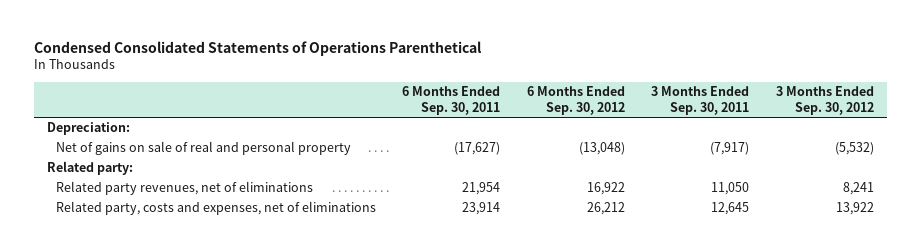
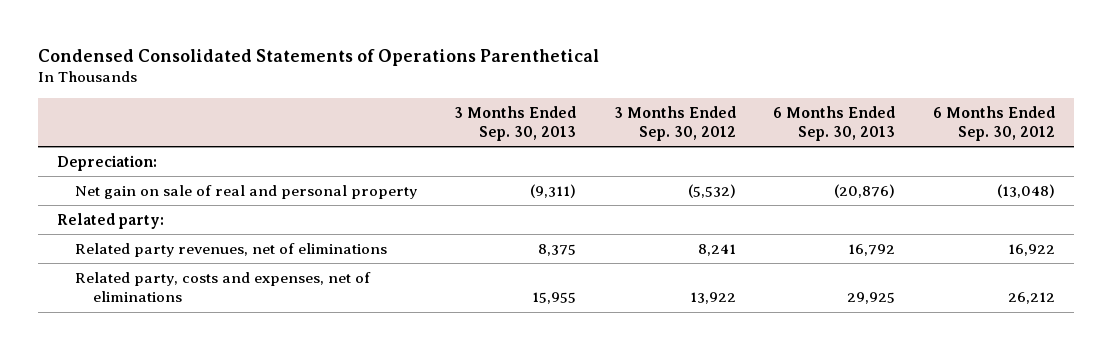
- | 6 Months Ended Sep. 30, 2011 | 6 Months Ended Sep. 30, 2012 | 3 Months Ended Sep. 30, 2011 | 3 Months Ended Sep. 30, 2012
+ | 3 Months Ended Sep. 30, 2013 | 3 Months Ended Sep. 30, 2012 | 6 Months Ended Sep. 30, 2013 | 6 Months Ended Sep. 30, 2012
- Net of gains on sale of real and personal property | (17,627) | (13,048) | (7,917) | (5,532)
+ Net gain on sale of real and personal property | (9,311) | (5,532) | (20,876) | (13,048)

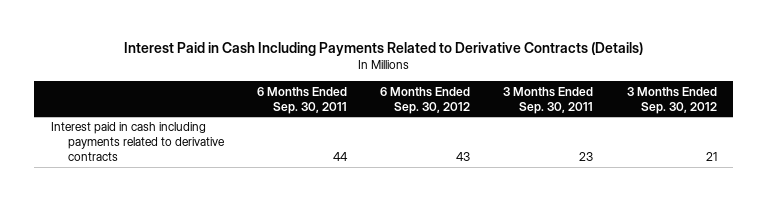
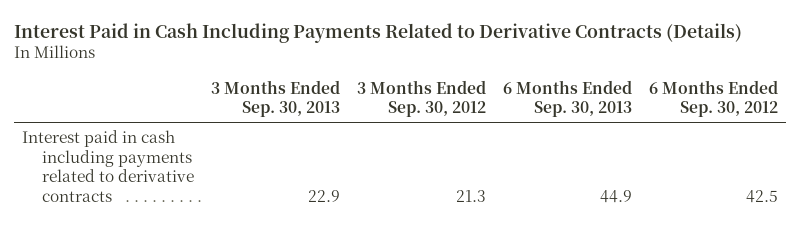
- | 6 Months Ended Sep. 30, 2011 | 6 Months Ended Sep. 30, 2012 | 3 Months Ended Sep. 30, 2011 | 3 Months Ended Sep. 30, 2012
+ | 3 Months Ended Sep. 30, 2013 | 3 Months Ended Sep. 30, 2012 | 6 Months Ended Sep. 30, 2013 | 6 Months Ended Sep. 30, 2012
- Interest paid in cash including payments related to derivative contracts | 44 | 43 | 23 | 21
+ Interest paid in cash including payments related to derivative contracts | 22.9 | 21.3 | 44.9 | 42.5

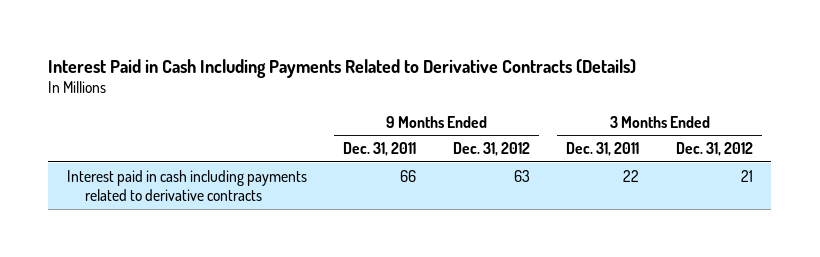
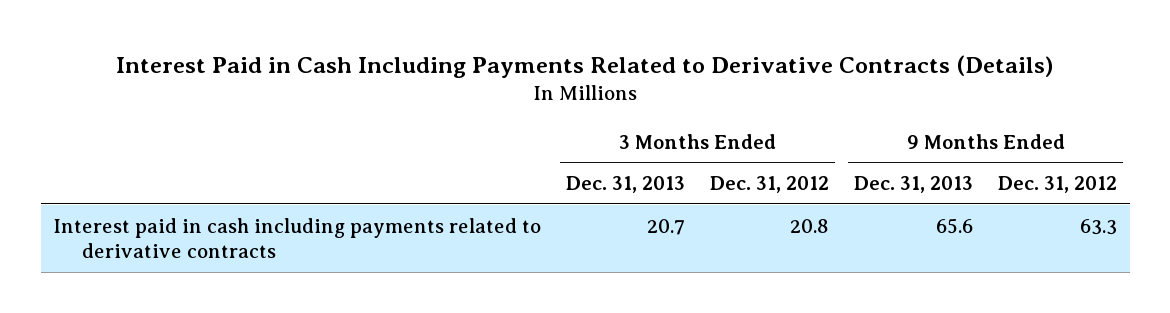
- | 9 Months Ended Dec. 31, 2011 | 9 Months Ended Dec. 31, 2012 | 3 Months Ended Dec. 31, 2011 | 3 Months Ended Dec. 31, 2012
+ | 3 Months Ended Dec. 31, 2013 | 3 Months Ended Dec. 31, 2012 | 9 Months Ended Dec. 31, 2013 | 9 Months Ended Dec. 31, 2012
- Interest paid in cash including payments related to derivative contracts | 66 | 63 | 22 | 21
+ Interest paid in cash including payments related to derivative contracts | 20.7 | 20.8 | 65.6 | 63.3

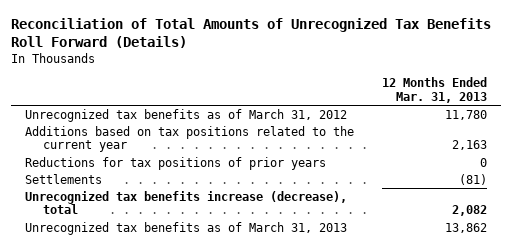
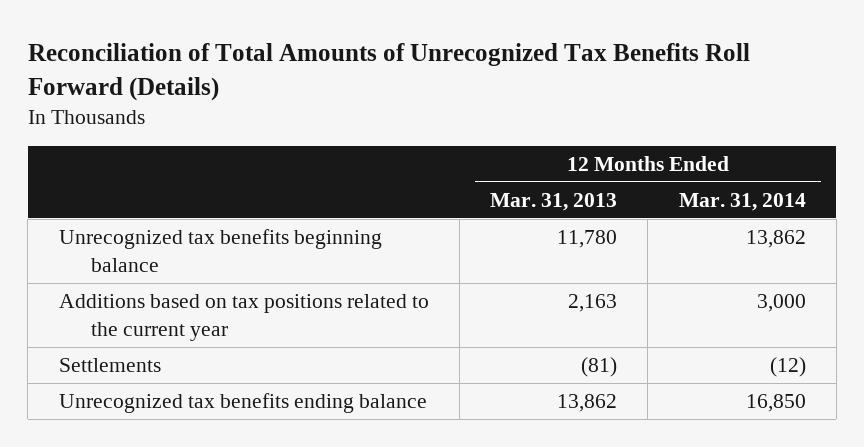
- | 12 Months Ended Mar. 31, 2013
+ | 12 Months Ended Mar. 31, 2013 | 12 Months Ended Mar. 31, 2014
- Unrecognized tax benefits as of March 31, 2012 | 11,780
+ Unrecognized tax benefits beginning balance | 11,780 | 13,862
- Reductions for tax positions of prior years | 0
- Unrecognized tax benefits increase (decrease), total | 2,082
- Unrecognized tax benefits as of March 31, 2013 | 13,862
+ Unrecognized tax benefits ending balance | 13,862 | 16,850

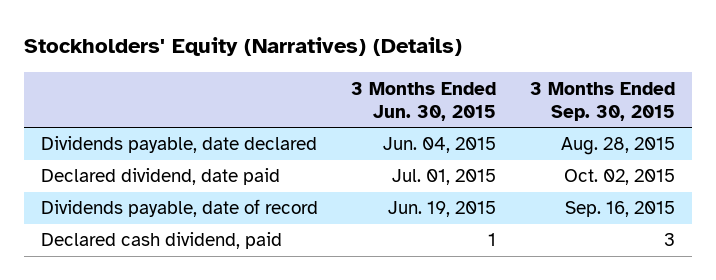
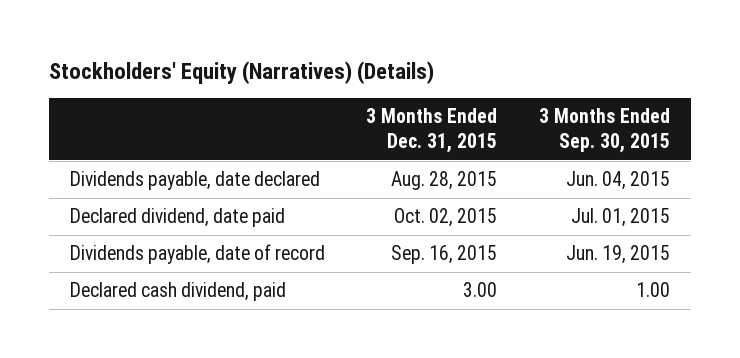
- | 3 Months Ended Jun. 30, 2015 | 3 Months Ended Sep. 30, 2015
+ | 3 Months Ended Dec. 31, 2015 | 3 Months Ended Sep. 30, 2015
- Dividends payable, date declared | Jun. 04, 2015 | Aug. 28, 2015
- Declared dividend, date paid | Jul. 01, 2015 | Oct. 02, 2015
- Dividends payable, date of record | Jun. 19, 2015 | Sep. 16, 2015
- Declared cash dividend, paid | 1 | 3
+ Dividends payable, date declared | Aug. 28, 2015 | Jun. 04, 2015
+ Declared dividend, date paid | Oct. 02, 2015 | Jul. 01, 2015
+ Dividends payable, date of record | Sep. 16, 2015 | Jun. 19, 2015
+ Declared cash dividend, paid | 3.00 | 1.00

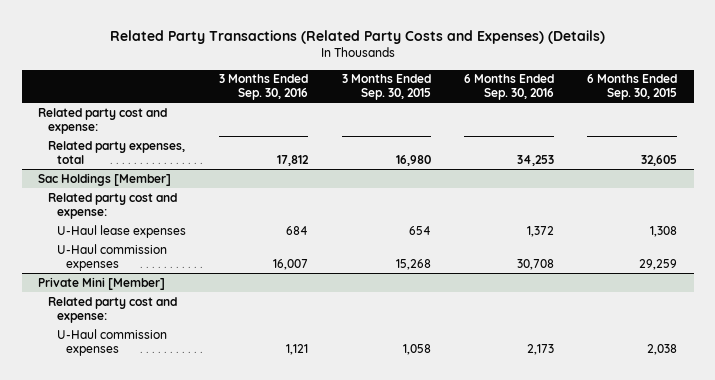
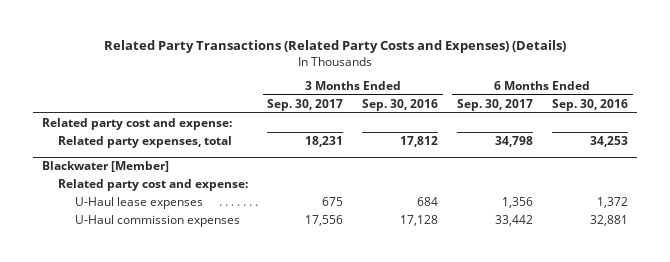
- | 3 Months Ended Sep. 30, 2016 | 3 Months Ended Sep. 30, 2015 | 6 Months Ended Sep. 30, 2016 | 6 Months Ended Sep. 30, 2015
+ | 3 Months Ended Sep. 30, 2017 | 3 Months Ended Sep. 30, 2016 | 6 Months Ended Sep. 30, 2017 | 6 Months Ended Sep. 30, 2016
- Sac Holdings [Member]
+ Blackwater [Member]
- U-Haul commission expenses | 16,007 | 15,268 | 30,708 | 29,259
- Private Mini [Member]
- Related party cost and expense:
- U-Haul commission expenses | 1,121 | 1,058 | 2,173 | 2,038
+ U-Haul commission expenses | 17,556 | 17,128 | 33,442 | 32,881

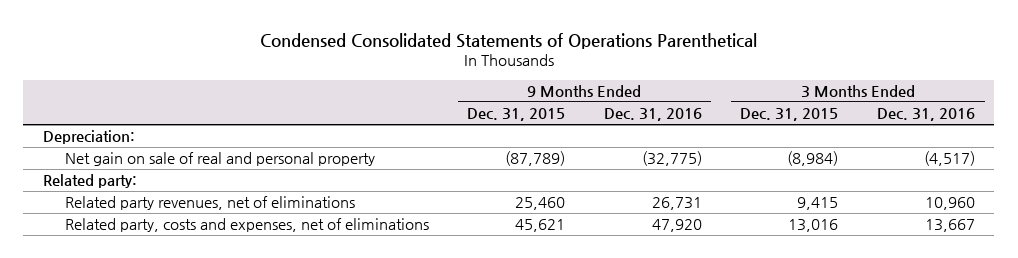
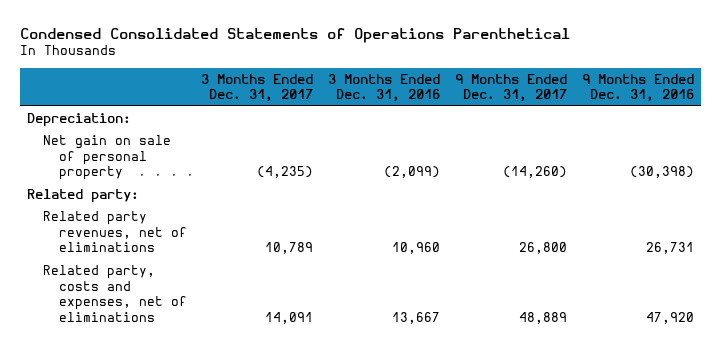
- | 9 Months Ended Dec. 31, 2015 | 9 Months Ended Dec. 31, 2016 | 3 Months Ended Dec. 31, 2015 | 3 Months Ended Dec. 31, 2016
+ | 3 Months Ended Dec. 31, 2017 | 3 Months Ended Dec. 31, 2016 | 9 Months Ended Dec. 31, 2017 | 9 Months Ended Dec. 31, 2016
- Net gain on sale of real and personal property | (87,789) | (32,775) | (8,984) | (4,517)
+ Net gain on sale of personal property | (4,235) | (2,099) | (14,260) | (30,398)

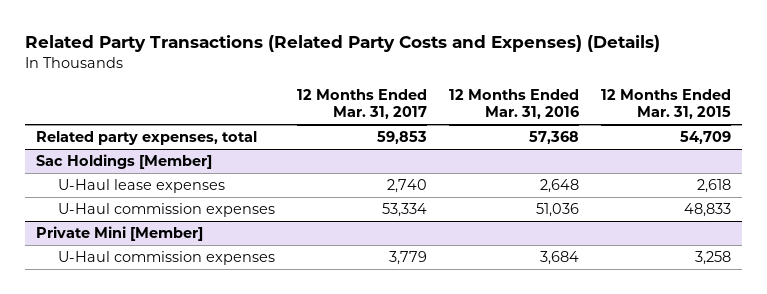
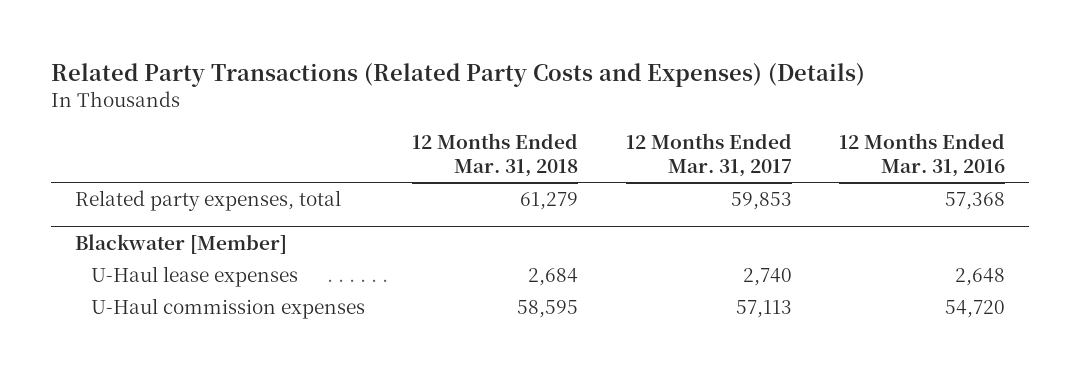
- | 12 Months Ended Mar. 31, 2017 | 12 Months Ended Mar. 31, 2016 | 12 Months Ended Mar. 31, 2015
+ | 12 Months Ended Mar. 31, 2018 | 12 Months Ended Mar. 31, 2017 | 12 Months Ended Mar. 31, 2016
- Sac Holdings [Member]
+ Blackwater [Member]
- U-Haul commission expenses | 53,334 | 51,036 | 48,833
- Private Mini [Member]
- U-Haul commission expenses | 3,779 | 3,684 | 3,258
+ U-Haul commission expenses | 58,595 | 57,113 | 54,720

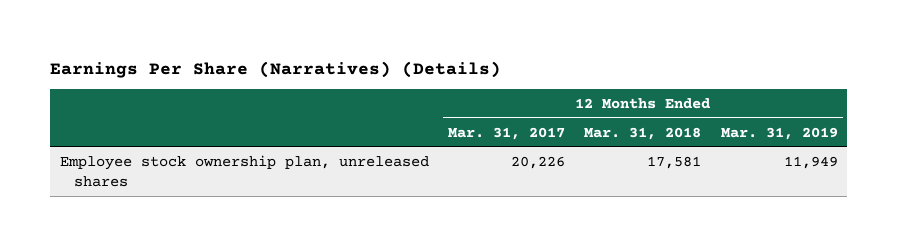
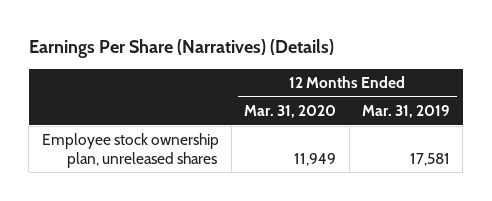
- | 12 Months Ended Mar. 31, 2017 | 12 Months Ended Mar. 31, 2018 | 12 Months Ended Mar. 31, 2019
+ | 12 Months Ended Mar. 31, 2020 | 12 Months Ended Mar. 31, 2019
- Employee stock ownership plan, unreleased shares | 20,226 | 17,581 | 11,949
+ Employee stock ownership plan, unreleased shares | 11,949 | 17,581

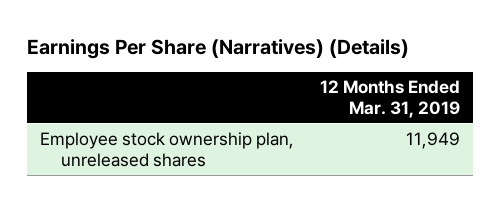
- | 12 Months Ended Mar. 31, 2020 | 12 Months Ended Mar. 31, 2019
+ | 12 Months Ended Mar. 31, 2019
- Employee stock ownership plan, unreleased shares | 11,949 | 17,581
+ Employee stock ownership plan, unreleased shares | 11,949

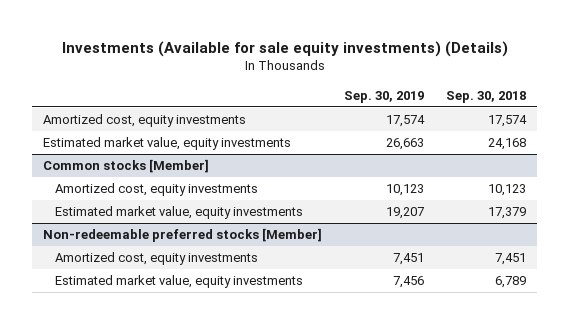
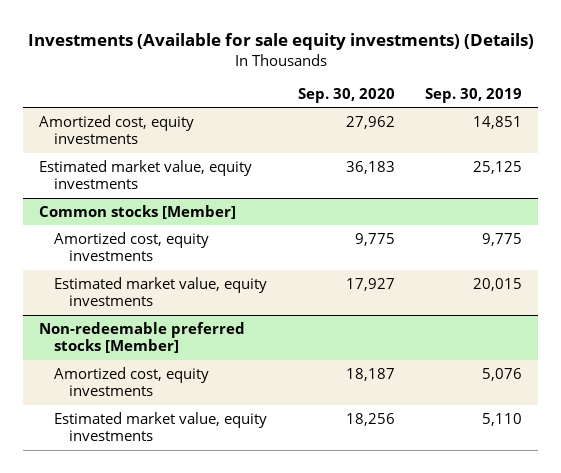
- | Sep. 30, 2019 | Sep. 30, 2018
+ | Sep. 30, 2020 | Sep. 30, 2019
- Amortized cost, equity investments | 17,574 | 17,574
- Estimated market value, equity investments | 26,663 | 24,168
+ Amortized cost, equity investments | 27,962 | 14,851
+ Estimated market value, equity investments | 36,183 | 25,125
@ Common stocks [Member]
- Amortized cost, equity investments | 10,123 | 10,123
- Estimated market value, equity investments | 19,207 | 17,379
+ Amortized cost, equity investments | 9,775 | 9,775
+ Estimated market value, equity investments | 17,927 | 20,015
@ Non-redeemable preferred stocks [Member]
- Amortized cost, equity investments | 7,451 | 7,451
- Estimated market value, equity investments | 7,456 | 6,789
+ Amortized cost, equity investments | 18,187 | 5,076
+ Estimated market value, equity investments | 18,256 | 5,110

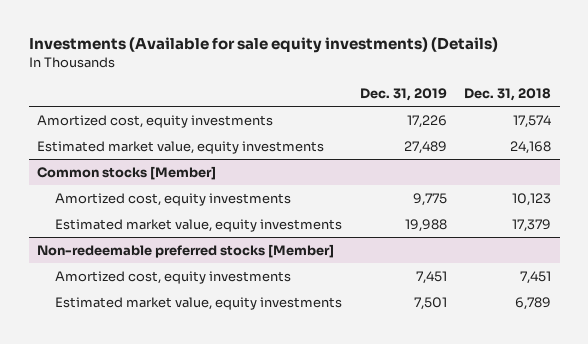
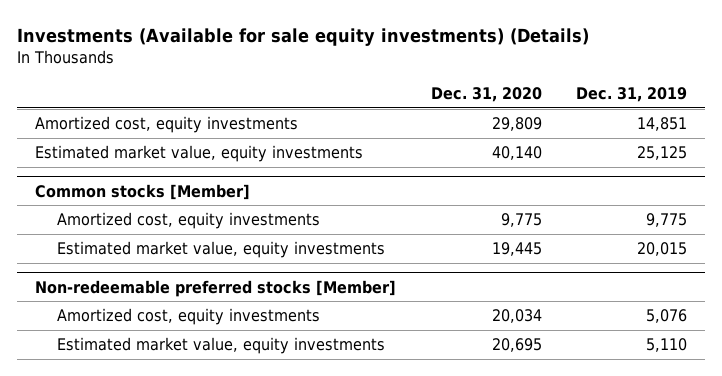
- | Dec. 31, 2019 | Dec. 31, 2018
+ | Dec. 31, 2020 | Dec. 31, 2019
- Amortized cost, equity investments | 17,226 | 17,574
- Estimated market value, equity investments | 27,489 | 24,168
+ Amortized cost, equity investments | 29,809 | 14,851
+ Estimated market value, equity investments | 40,140 | 25,125
@ Common stocks [Member]
- Estimated market value, equity investments | 19,988 | 17,379
+ Estimated market value, equity investments | 19,445 | 20,015
@ Non-redeemable preferred stocks [Member]
- Amortized cost, equity investments | 7,451 | 7,451
- Estimated market value, equity investments | 7,501 | 6,789
+ Amortized cost, equity investments | 20,034 | 5,076
+ Estimated market value, equity investments | 20,695 | 5,110

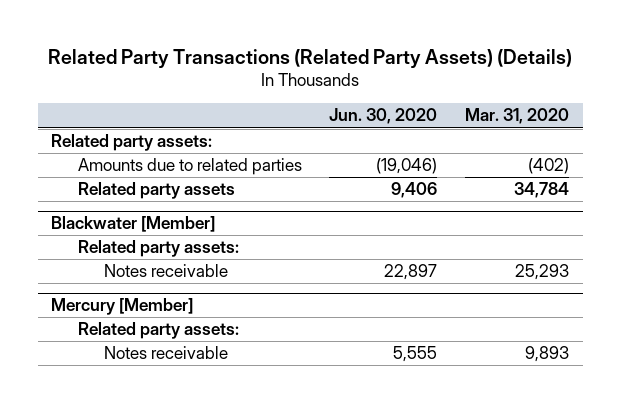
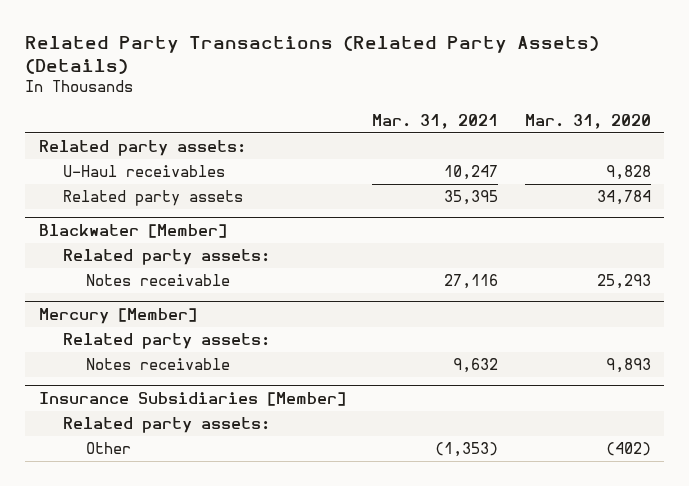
- | Jun. 30, 2020 | Mar. 31, 2020
+ | Mar. 31, 2021 | Mar. 31, 2020
- Amounts due to related parties | (19,046) | (402)
+ U-Haul receivables | 10,247 | 9,828
+ Insurance Subsidiaries [Member]
+ Related party assets:
+ Other | (1,353) | (402)

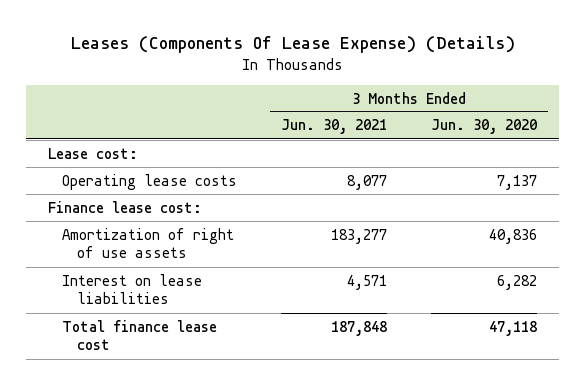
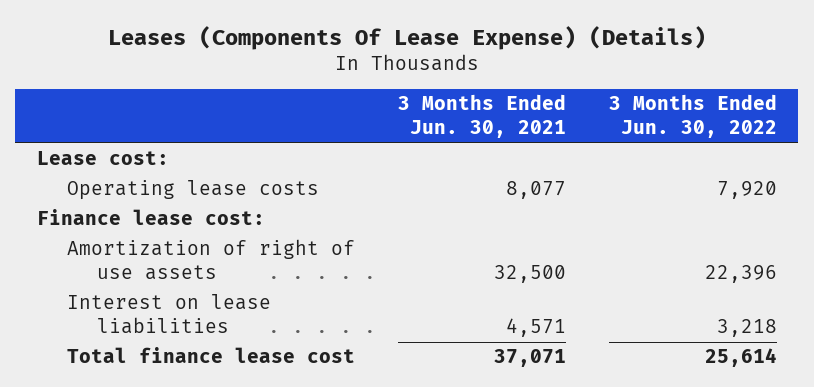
- | 3 Months Ended Jun. 30, 2021 | 3 Months Ended Jun. 30, 2020
+ | 3 Months Ended Jun. 30, 2021 | 3 Months Ended Jun. 30, 2022
- Amortization of right of use assets | 183,277 | 40,836
+ Amortization of right of use assets | 32,500 | 22,396
- Total finance lease cost | 187,848 | 47,118
+ Total finance lease cost | 37,071 | 25,614

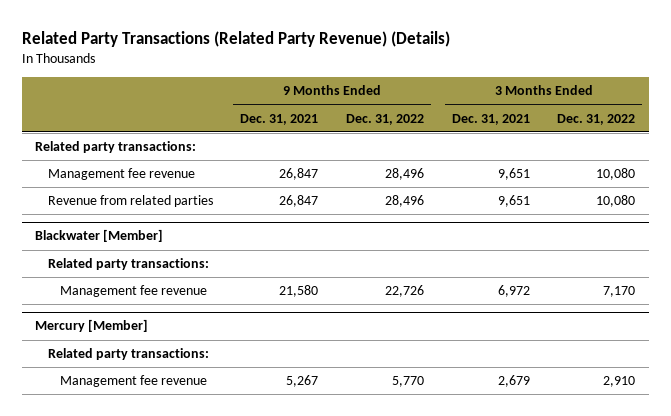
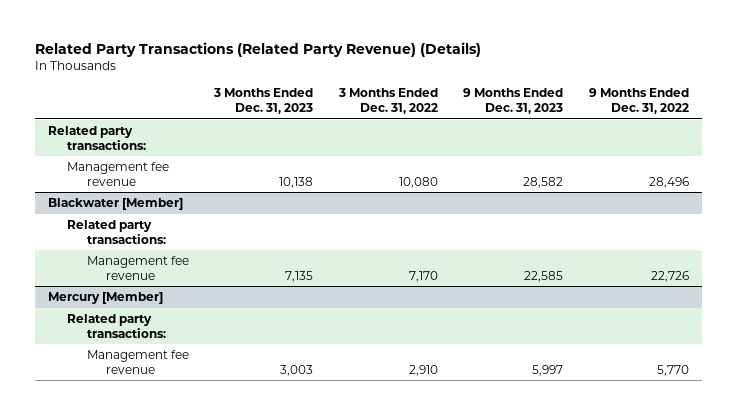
- | 9 Months Ended Dec. 31, 2021 | 9 Months Ended Dec. 31, 2022 | 3 Months Ended Dec. 31, 2021 | 3 Months Ended Dec. 31, 2022
+ | 3 Months Ended Dec. 31, 2023 | 3 Months Ended Dec. 31, 2022 | 9 Months Ended Dec. 31, 2023 | 9 Months Ended Dec. 31, 2022
- Revenue from related parties | 26,847 | 28,496 | 9,651 | 10,080

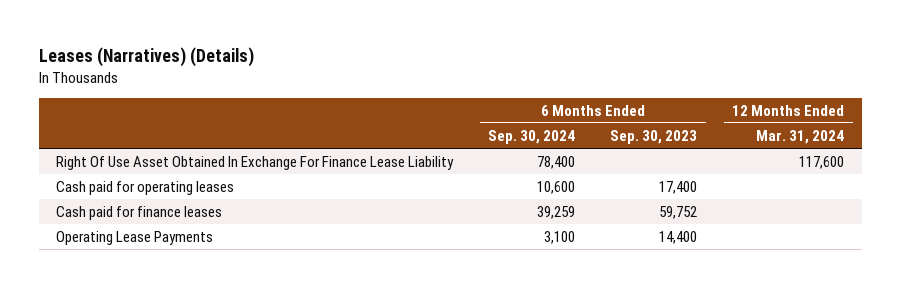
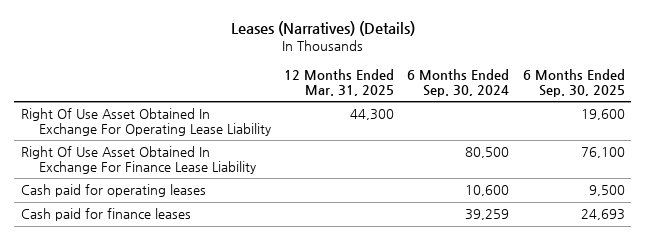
- | 6 Months Ended Sep. 30, 2024 | 6 Months Ended Sep. 30, 2023 | 12 Months Ended Mar. 31, 2024
+ | 12 Months Ended Mar. 31, 2025 | 6 Months Ended Sep. 30, 2024 | 6 Months Ended Sep. 30, 2025
- Right Of Use Asset Obtained In Exchange For Finance Lease Liability | 78,400 | | 117,600
+ Right Of Use Asset Obtained In Exchange For Operating Lease Liability | 44,300 | | 19,600
+ Right Of Use Asset Obtained In Exchange For Finance Lease Liability | | 80,500 | 76,100
- Operating Lease Payments | 3,100 | 14,400 |

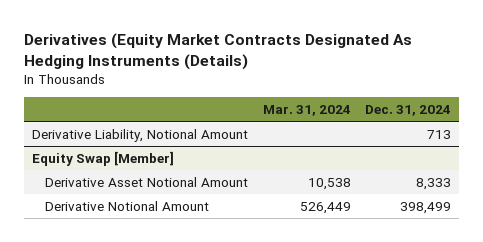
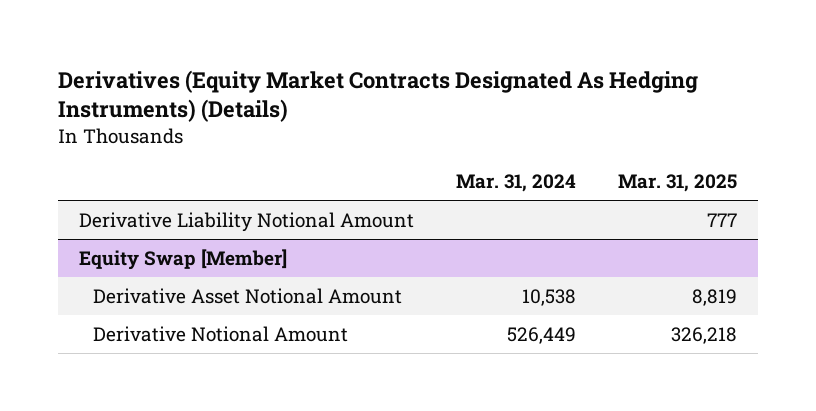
- Derivatives (Equity Market Contracts Designated As Hedging Instruments (Details)
+ Derivatives (Equity Market Contracts Designated As Hedging Instruments) (Details)
- | Mar. 31, 2024 | Dec. 31, 2024
+ | Mar. 31, 2024 | Mar. 31, 2025
- Derivative Liability, Notional Amount | | 713
+ Derivative Liability Notional Amount | | 777

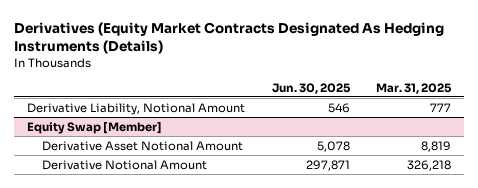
- Derivatives (Equity Market Contracts Designated As Hedging Instruments) (Details)
+ Derivatives (Equity Market Contracts Designated As Hedging Instruments (Details)
- | Mar. 31, 2024 | Mar. 31, 2025
+ | Jun. 30, 2025 | Mar. 31, 2025
- Derivative Liability Notional Amount | | 777
+ Derivative Liability, Notional Amount | 546 | 777

